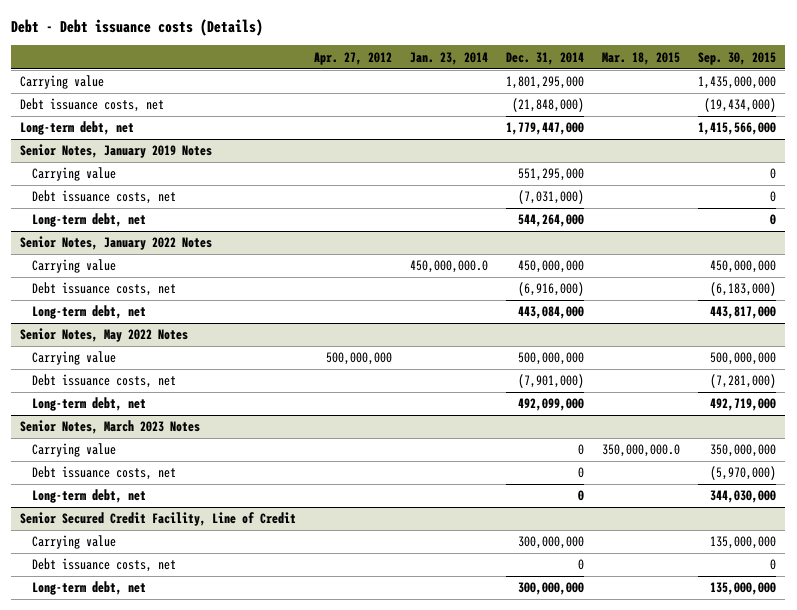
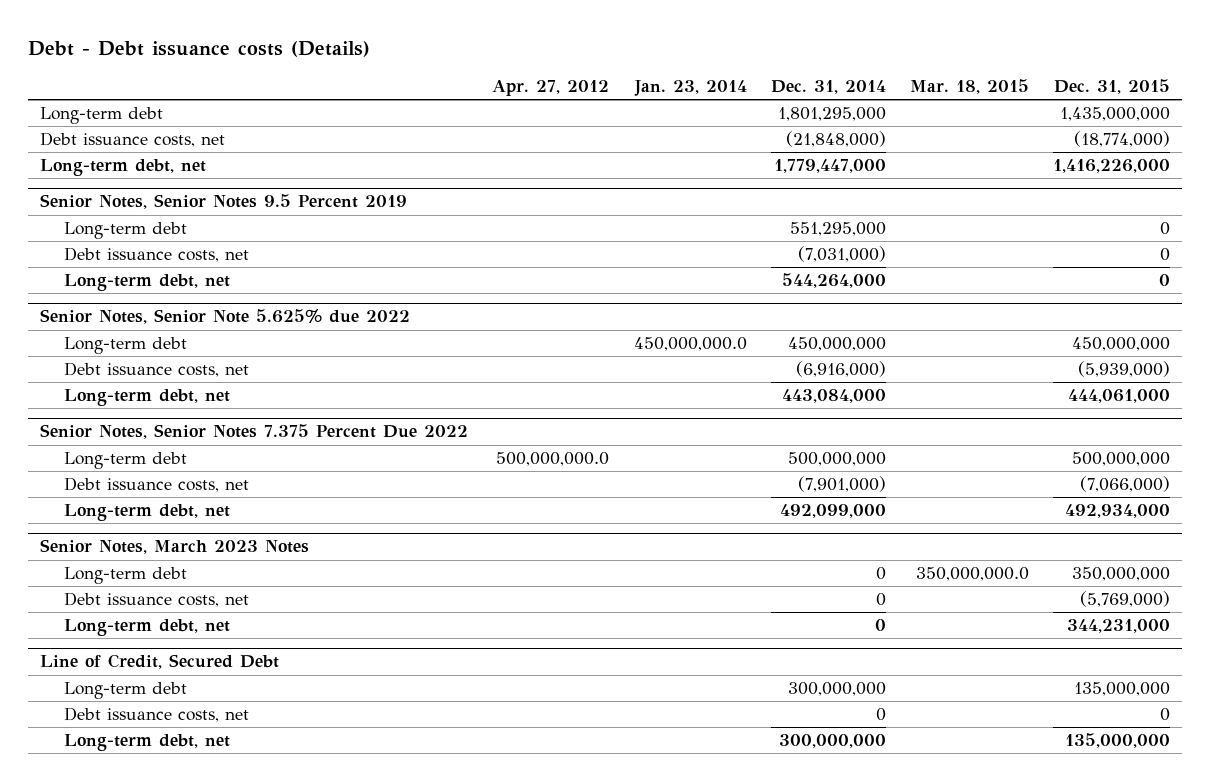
- | Apr. 27, 2012 | Jan. 23, 2014 | Dec. 31, 2014 | Mar. 18, 2015 | Sep. 30, 2015
+ | Apr. 27, 2012 | Jan. 23, 2014 | Dec. 31, 2014 | Mar. 18, 2015 | Dec. 31, 2015
- Carrying value | | | 1,801,295,000 | | 1,435,000,000
+ Long-term debt | | | 1,801,295,000 | | 1,435,000,000
- Senior Notes, January 2019 Notes
- Carrying value | | | 551,295,000 | | 0
+ Senior Notes, Senior Notes 9.5 Percent 2019
+ Long-term debt | | | 551,295,000 | | 0
- Senior Notes, January 2022 Notes
- Carrying value | | 450,000,000.0 | 450,000,000 | | 450,000,000
+ Senior Notes, Senior Note 5.625% due 2022
+ Long-term debt | | 450,000,000.0 | 450,000,000 | | 450,000,000
- Senior Notes, May 2022 Notes
- Carrying value | 500,000,000 | | 500,000,000 | | 500,000,000
+ Senior Notes, Senior Notes 7.375 Percent Due 2022
+ Long-term debt | 500,000,000.0 | | 500,000,000 | | 500,000,000
@ Senior Notes, March 2023 Notes
- Carrying value | | | 0 | 350,000,000.0 | 350,000,000
+ Long-term debt | | | 0 | 350,000,000.0 | 350,000,000
- Senior Secured Credit Facility, Line of Credit
- Carrying value | | | 300,000,000 | | 135,000,000
+ Line of Credit, Secured Debt
+ Long-term debt | | | 300,000,000 | | 135,000,000

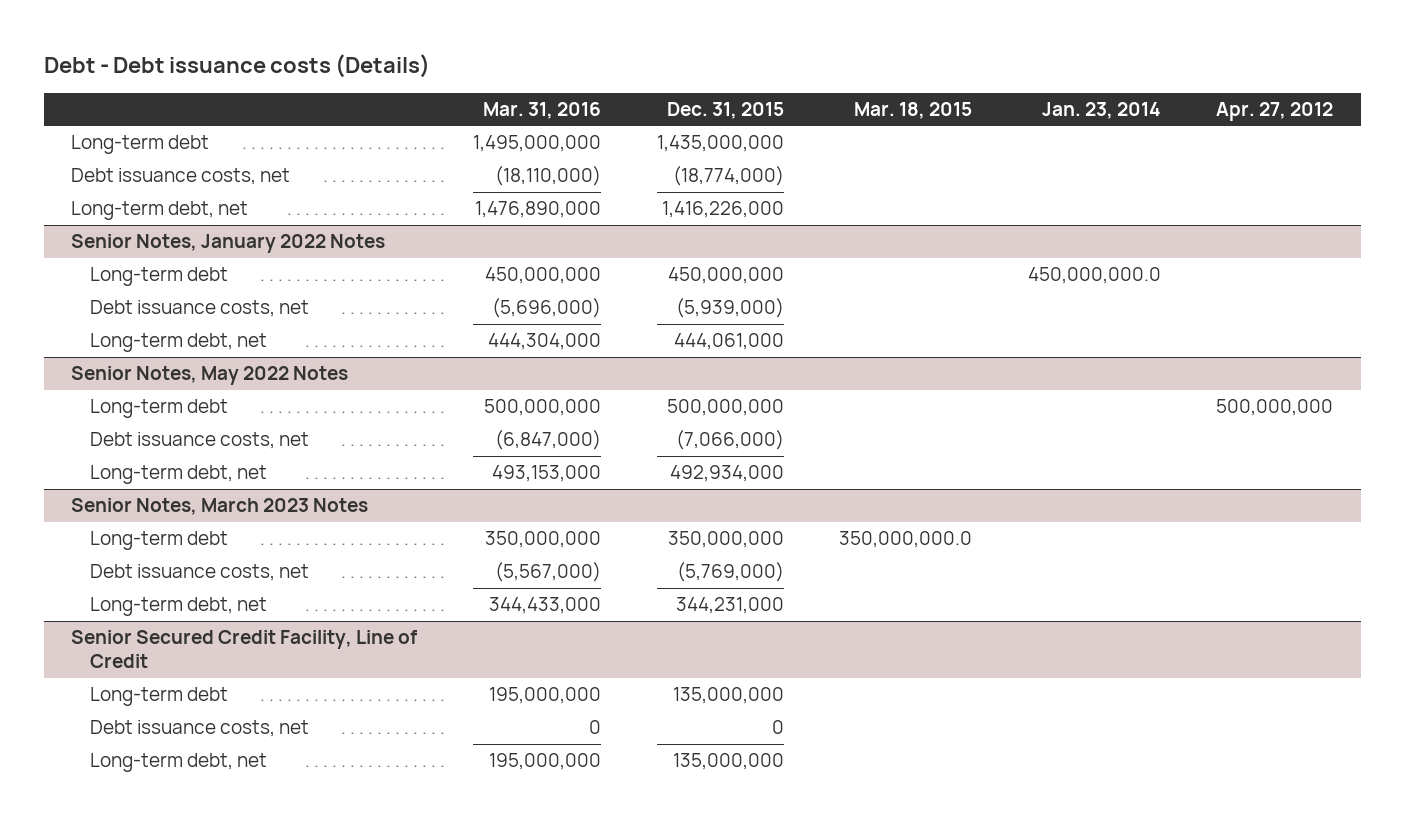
- | Apr. 27, 2012 | Jan. 23, 2014 | Dec. 31, 2014 | Mar. 18, 2015 | Dec. 31, 2015
+ | Mar. 31, 2016 | Dec. 31, 2015 | Mar. 18, 2015 | Jan. 23, 2014 | Apr. 27, 2012
- Senior Notes, Senior Notes 9.5 Percent 2019
- Long-term debt | | | 551,295,000 | | 0
- Debt issuance costs, net | | | (7,031,000) | | 0
- Long-term debt, net | | | 544,264,000 | | 0
- Senior Notes, Senior Note 5.625% due 2022
+ Senior Notes, January 2022 Notes
- Senior Notes, Senior Notes 7.375 Percent Due 2022
- Long-term debt | 500,000,000.0 | | 500,000,000 | | 500,000,000
+ Senior Notes, May 2022 Notes
+ Long-term debt | 500,000,000 | 500,000,000 | | | 500,000,000
- Line of Credit, Secured Debt
+ Senior Secured Credit Facility, Line of Credit

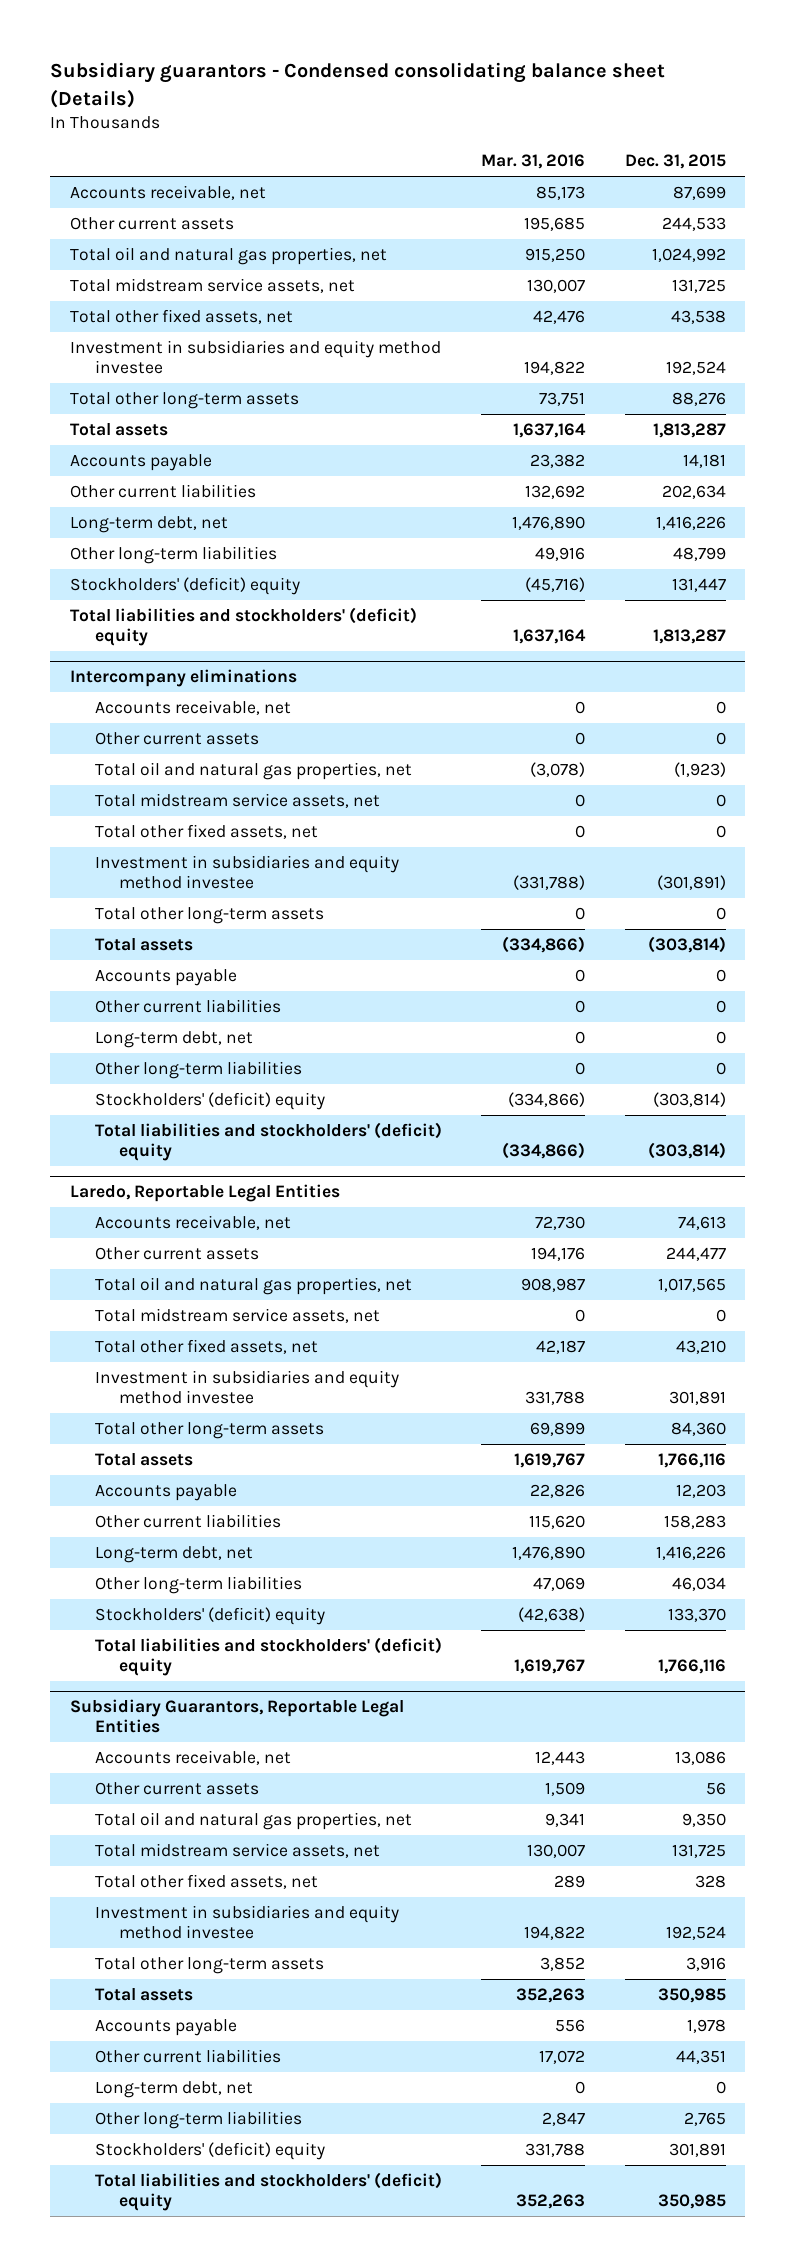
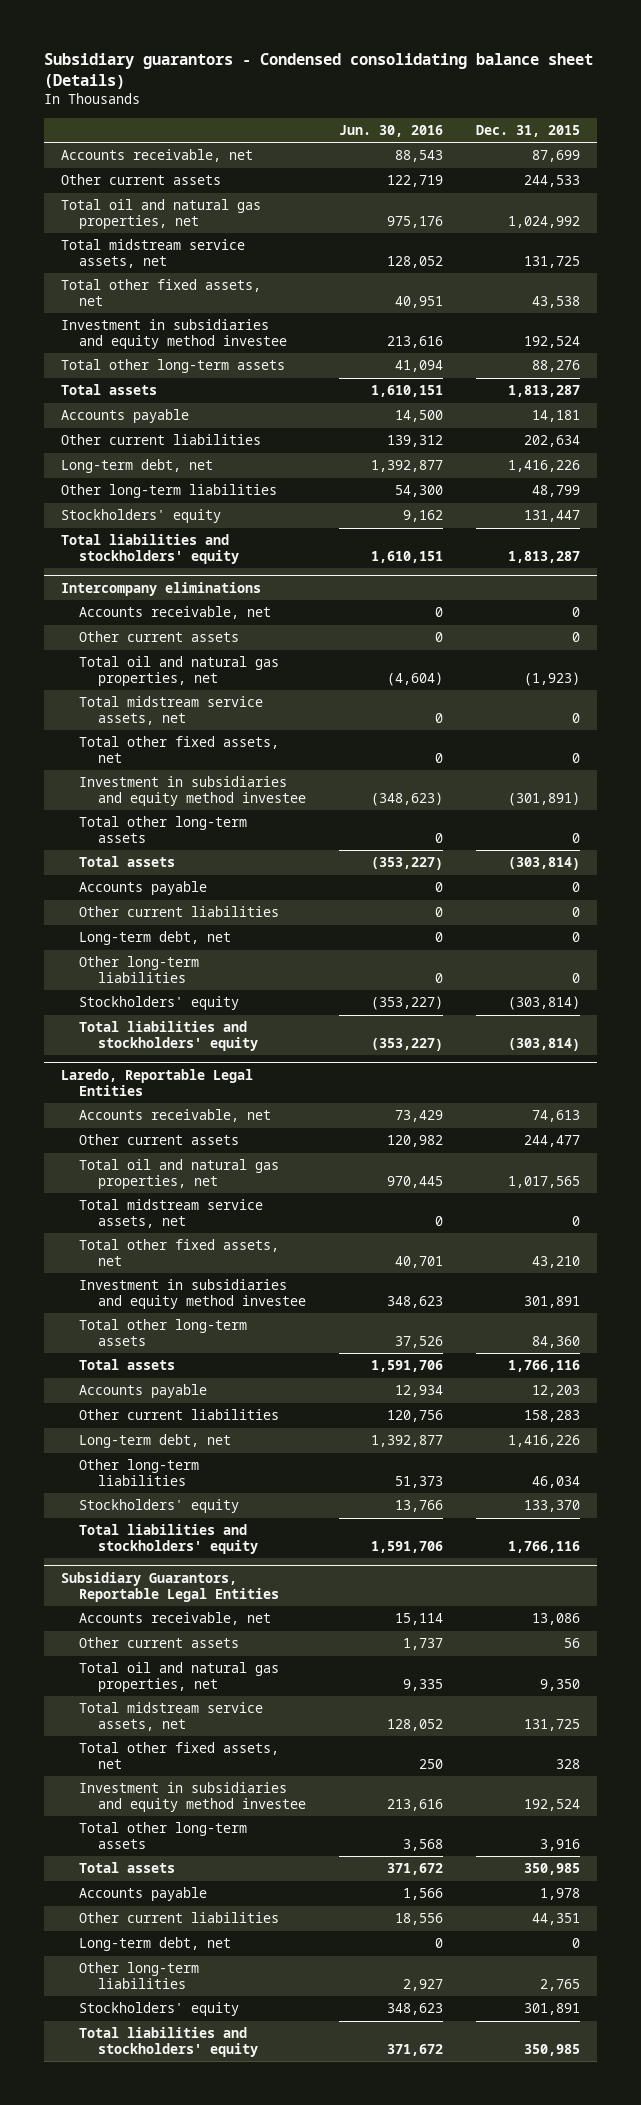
- | Mar. 31, 2016 | Dec. 31, 2015
+ | Jun. 30, 2016 | Dec. 31, 2015
- Stockholders' (deficit) equity | (45,716) | 131,447
- Total liabilities and stockholders' (deficit) equity | 1,637,164 | 1,813,287
+ Stockholders' equity | 9,162 | 131,447
+ Total liabilities and stockholders' equity | 1,610,151 | 1,813,287
@ Intercompany eliminations
- Stockholders' (deficit) equity | (334,866) | (303,814)
- Total liabilities and stockholders' (deficit) equity | (334,866) | (303,814)
+ Stockholders' equity | (353,227) | (303,814)
+ Total liabilities and stockholders' equity | (353,227) | (303,814)
@ Laredo, Reportable Legal Entities
- Stockholders' (deficit) equity | (42,638) | 133,370
- Total liabilities and stockholders' (deficit) equity | 1,619,767 | 1,766,116
+ Stockholders' equity | 13,766 | 133,370
+ Total liabilities and stockholders' equity | 1,591,706 | 1,766,116
@ Subsidiary Guarantors, Reportable Legal Entities
- Stockholders' (deficit) equity | 331,788 | 301,891
- Total liabilities and stockholders' (deficit) equity | 352,263 | 350,985
+ Stockholders' equity | 348,623 | 301,891
+ Total liabilities and stockholders' equity | 371,672 | 350,985

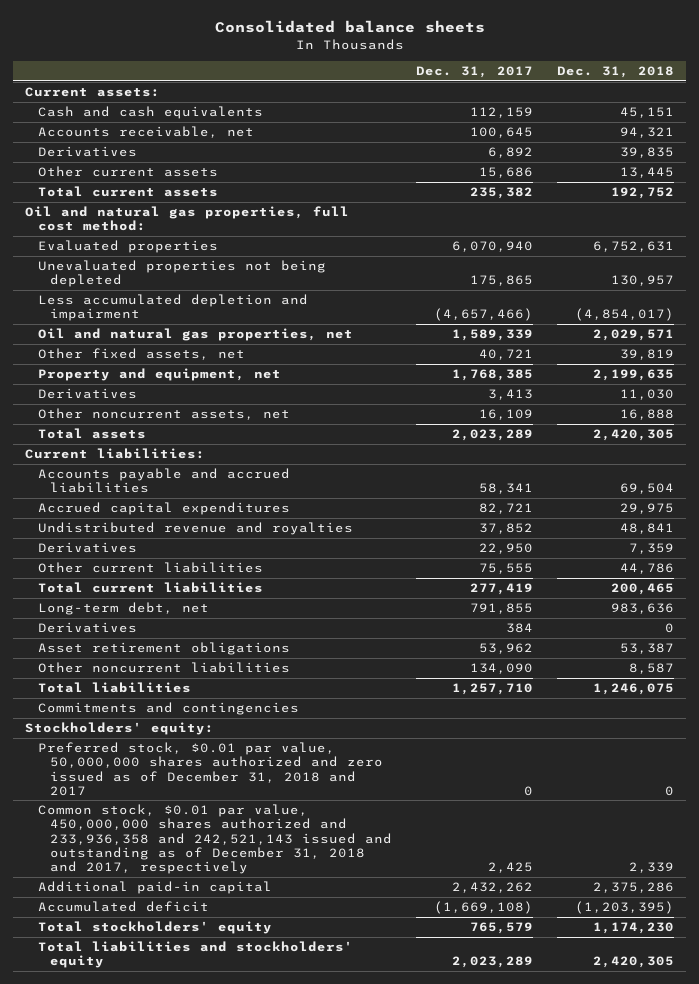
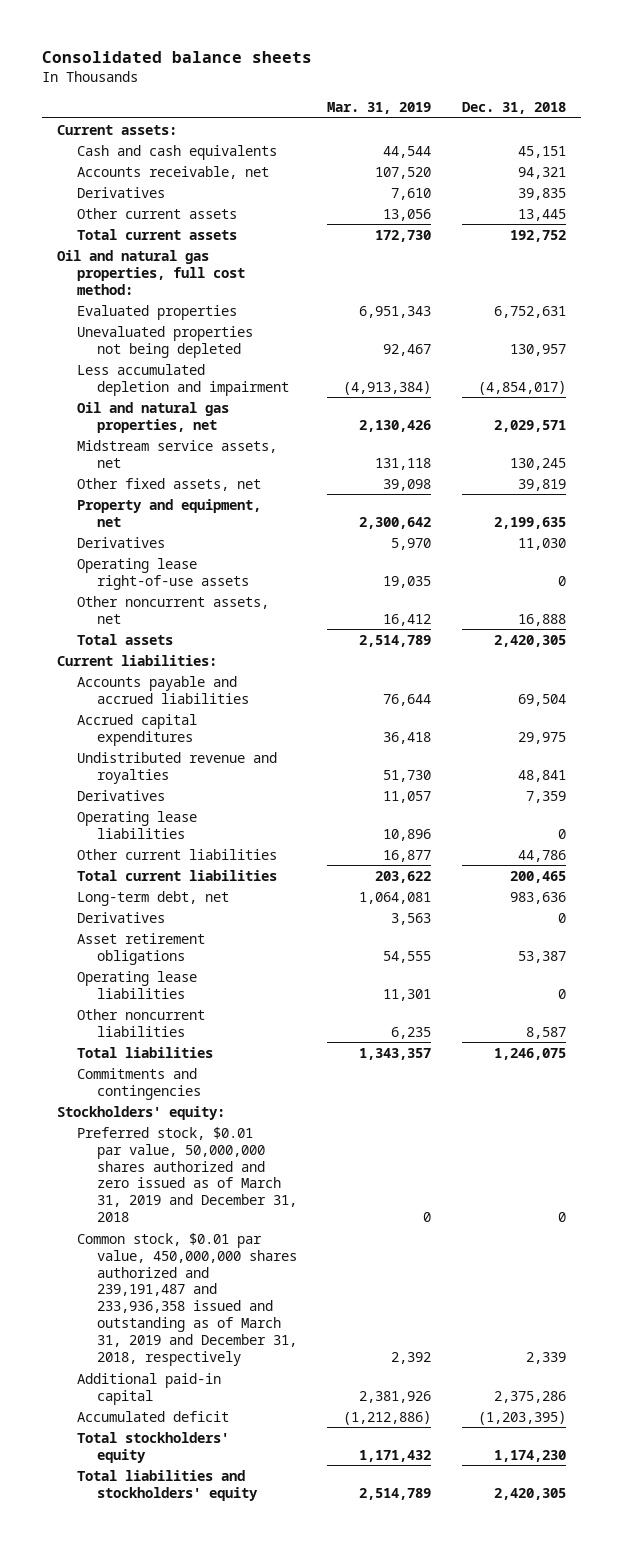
- | Dec. 31, 2017 | Dec. 31, 2018
+ | Mar. 31, 2019 | Dec. 31, 2018
+ Midstream service assets, net | 131,118 | 130,245
+ Operating lease right-of-use assets | 19,035 | 0
+ Operating lease liabilities | 10,896 | 0
+ Operating lease liabilities | 11,301 | 0
- Preferred stock, $0.01 par value, 50,000,000 shares authorized and zero issued as of December 31, 2018 and 2017 | 0 | 0
- Common stock, $0.01 par value, 450,000,000 shares authorized and 233,936,358 and 242,521,143 issued and outstanding as of December 31, 2018 and 2017, respectively | 2,425 | 2,339
+ Preferred stock, $0.01 par value, 50,000,000 shares authorized and zero issued as of March 31, 2019 and December 31, 2018 | 0 | 0
+ Common stock, $0.01 par value, 450,000,000 shares authorized and 239,191,487 and 233,936,358 issued and outstanding as of March 31, 2019 and December 31, 2018, respectively | 2,392 | 2,339

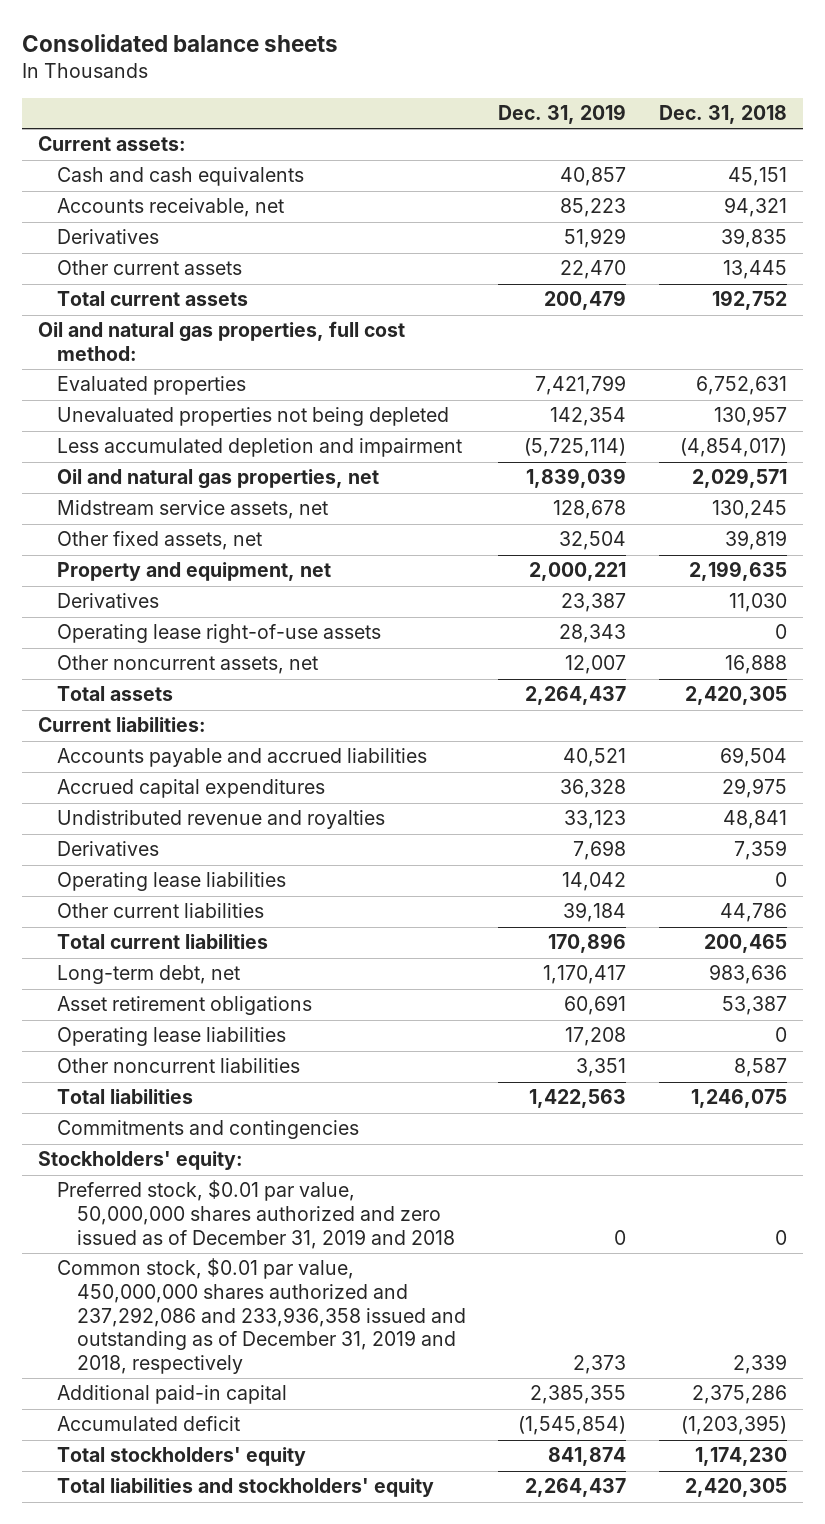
- | Mar. 31, 2019 | Dec. 31, 2018
+ | Dec. 31, 2019 | Dec. 31, 2018
- Derivatives | 3,563 | 0
- Preferred stock, $0.01 par value, 50,000,000 shares authorized and zero issued as of March 31, 2019 and December 31, 2018 | 0 | 0
- Common stock, $0.01 par value, 450,000,000 shares authorized and 239,191,487 and 233,936,358 issued and outstanding as of March 31, 2019 and December 31, 2018, respectively | 2,392 | 2,339
+ Preferred stock, $0.01 par value, 50,000,000 shares authorized and zero issued as of December 31, 2019 and 2018 | 0 | 0
+ Common stock, $0.01 par value, 450,000,000 shares authorized and 237,292,086 and 233,936,358 issued and outstanding as of December 31, 2019 and 2018, respectively | 2,373 | 2,339

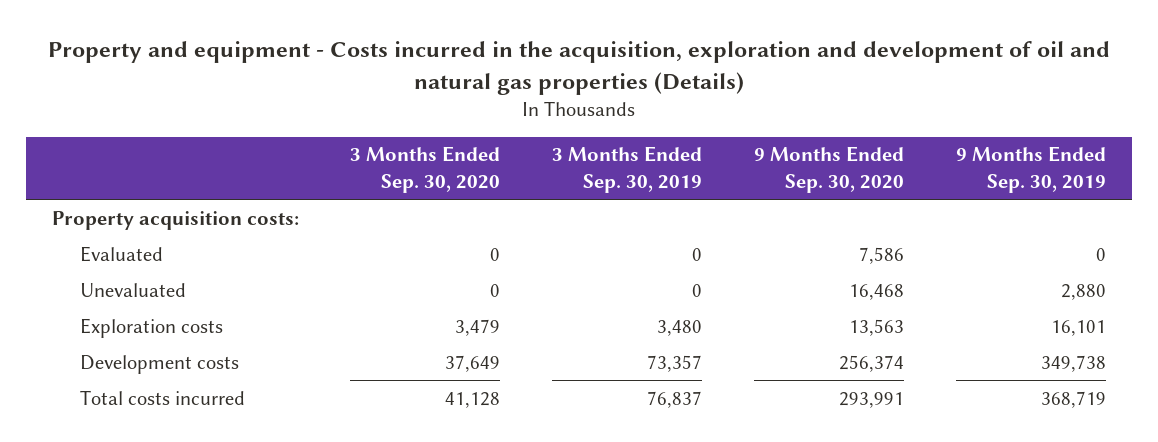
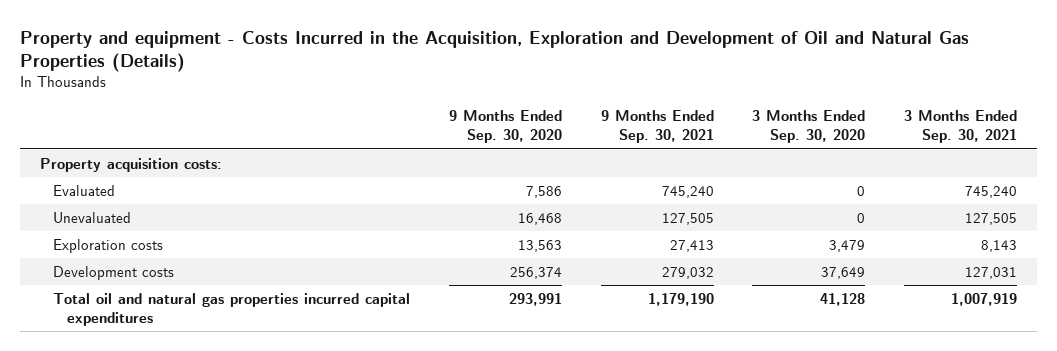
- Property and equipment - Costs incurred in the acquisition, exploration and development of oil and natural gas properties (Details)
+ Property and equipment - Costs Incurred in the Acquisition, Exploration and Development of Oil and Natural Gas Properties (Details)
- | 3 Months Ended Sep. 30, 2020 | 3 Months Ended Sep. 30, 2019 | 9 Months Ended Sep. 30, 2020 | 9 Months Ended Sep. 30, 2019
+ | 9 Months Ended Sep. 30, 2020 | 9 Months Ended Sep. 30, 2021 | 3 Months Ended Sep. 30, 2020 | 3 Months Ended Sep. 30, 2021
- Total costs incurred | 41,128 | 76,837 | 293,991 | 368,719
+ Total oil and natural gas properties incurred capital expenditures | 293,991 | 1,179,190 | 41,128 | 1,007,919

